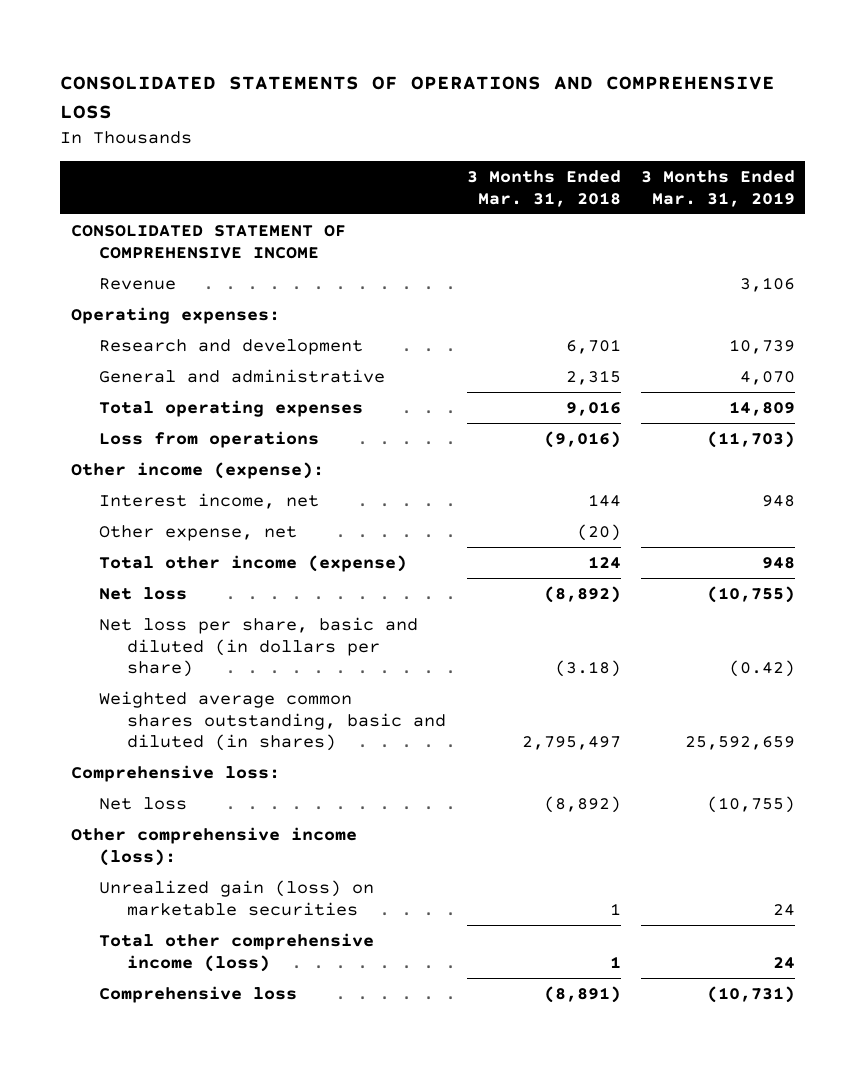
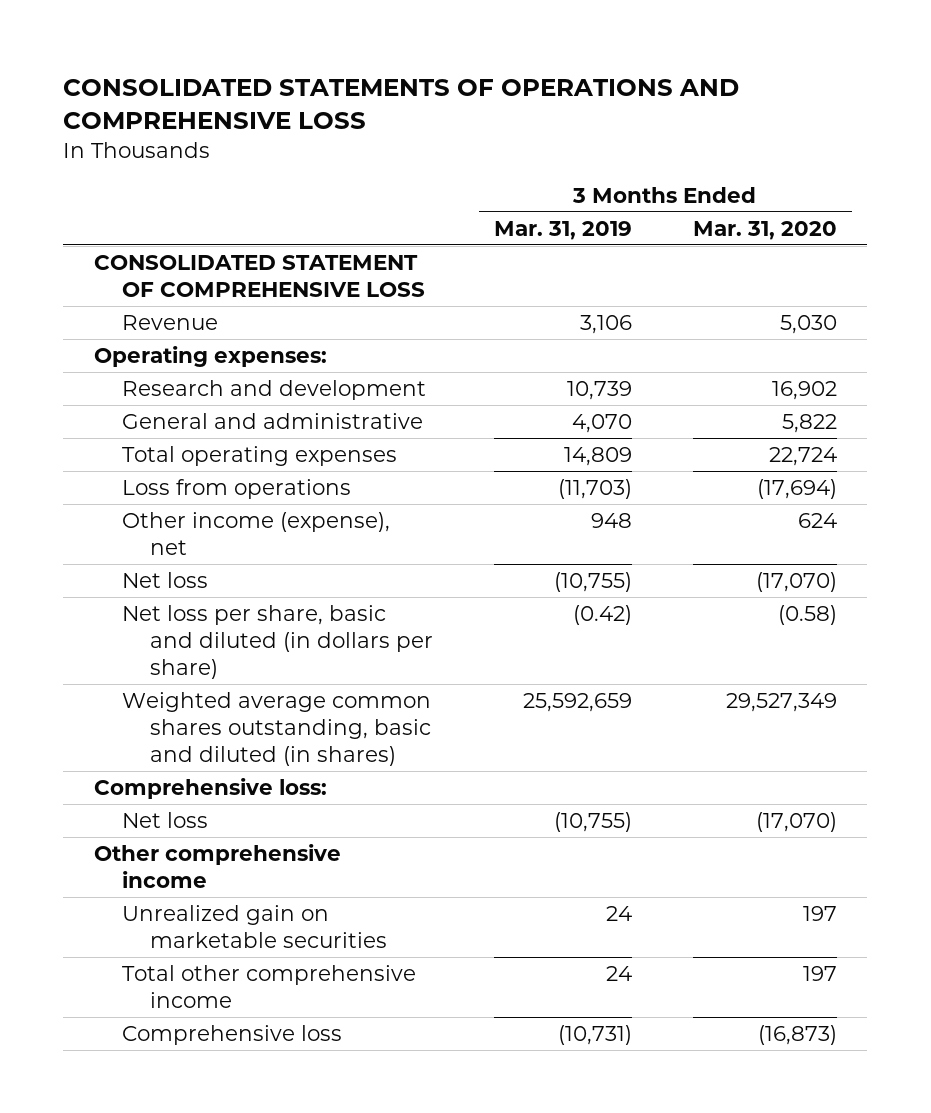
- | 3 Months Ended Mar. 31, 2018 | 3 Months Ended Mar. 31, 2019
+ | 3 Months Ended Mar. 31, 2019 | 3 Months Ended Mar. 31, 2020
- CONSOLIDATED STATEMENT OF COMPREHENSIVE INCOME
+ CONSOLIDATED STATEMENT OF COMPREHENSIVE LOSS
- Other income (expense):
- Interest income, net | 144 | 948
- Other expense, net | (20) |
- Total other income (expense) | 124 | 948
+ Other income (expense), net | 948 | 624
- Other comprehensive income (loss):
- Unrealized gain (loss) on marketable securities | 1 | 24
- Total other comprehensive income (loss) | 1 | 24
+ Other comprehensive income
+ Unrealized gain on marketable securities | 24 | 197
+ Total other comprehensive income | 24 | 197

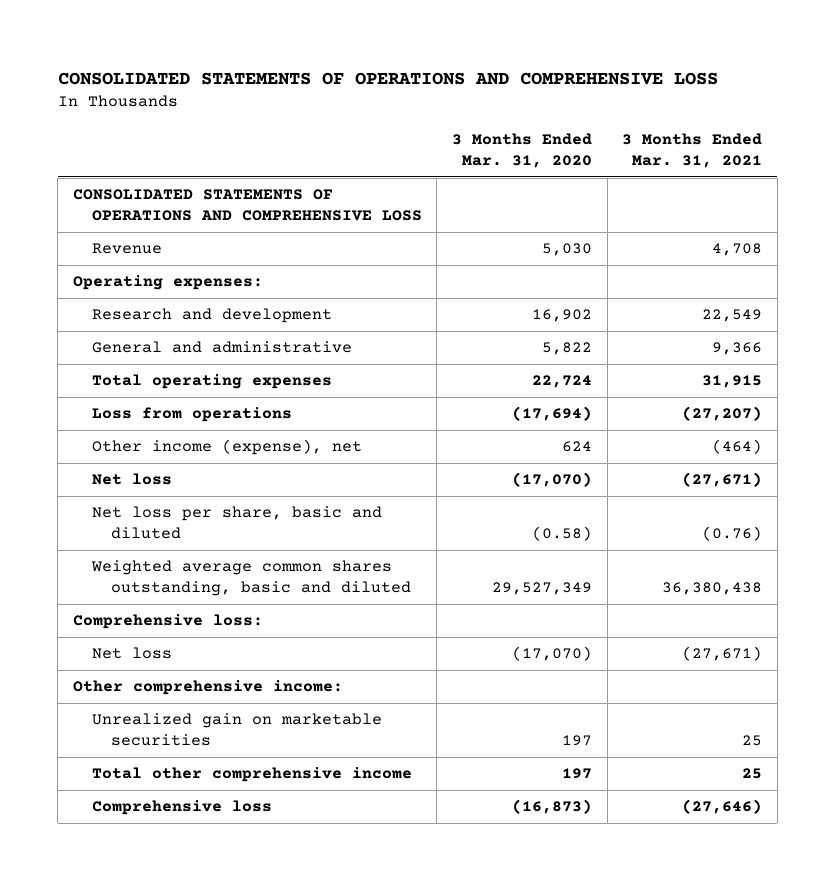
- | 3 Months Ended Mar. 31, 2019 | 3 Months Ended Mar. 31, 2020
+ | 3 Months Ended Mar. 31, 2020 | 3 Months Ended Mar. 31, 2021
- CONSOLIDATED STATEMENT OF COMPREHENSIVE LOSS
+ CONSOLIDATED STATEMENTS OF OPERATIONS AND COMPREHENSIVE LOSS
- Net loss per share, basic and diluted (in dollars per share) | (0.42) | (0.58)
- Weighted average common shares outstanding, basic and diluted (in shares) | 25,592,659 | 29,527,349
+ Net loss per share, basic and diluted | (0.58) | (0.76)
+ Weighted average common shares outstanding, basic and diluted | 29,527,349 | 36,380,438
- Other comprehensive income
+ Other comprehensive income:

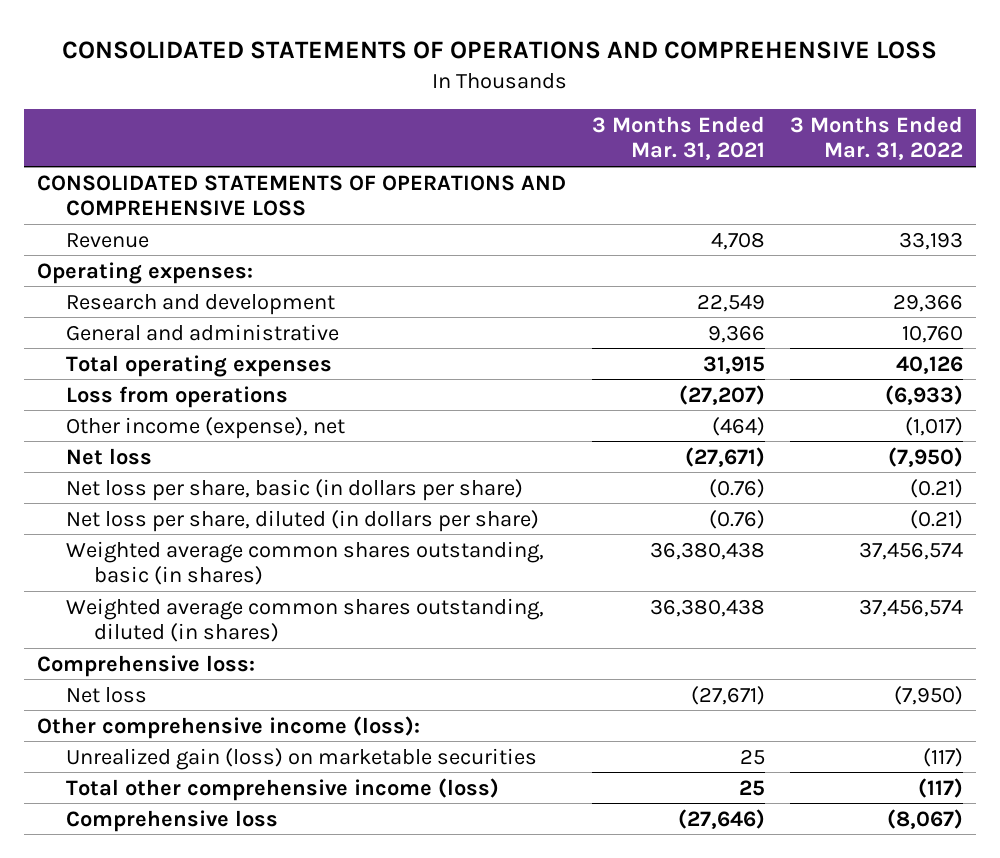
- | 3 Months Ended Mar. 31, 2020 | 3 Months Ended Mar. 31, 2021
+ | 3 Months Ended Mar. 31, 2021 | 3 Months Ended Mar. 31, 2022
- Net loss per share, basic and diluted | (0.58) | (0.76)
- Weighted average common shares outstanding, basic and diluted | 29,527,349 | 36,380,438
+ Net loss per share, basic (in dollars per share) | (0.76) | (0.21)
+ Net loss per share, diluted (in dollars per share) | (0.76) | (0.21)
+ Weighted average common shares outstanding, basic (in shares) | 36,380,438 | 37,456,574
+ Weighted average common shares outstanding, diluted (in shares) | 36,380,438 | 37,456,574
- Other comprehensive income:
- Unrealized gain on marketable securities | 197 | 25
- Total other comprehensive income | 197 | 25
+ Other comprehensive income (loss):
+ Unrealized gain (loss) on marketable securities | 25 | (117)
+ Total other comprehensive income (loss) | 25 | (117)

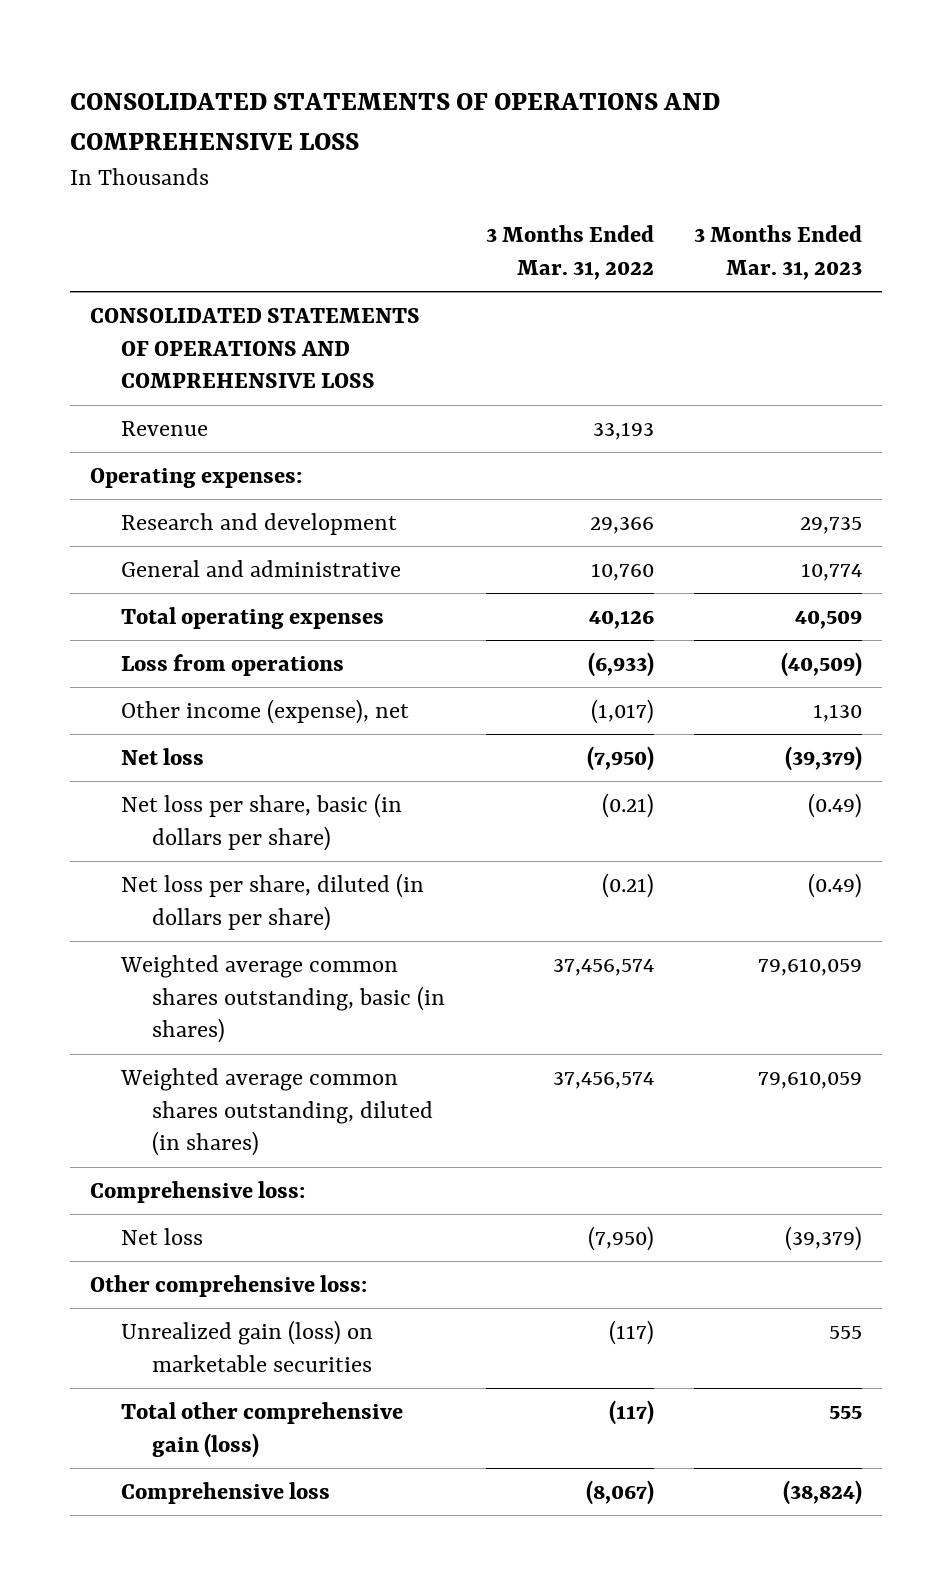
- | 3 Months Ended Mar. 31, 2021 | 3 Months Ended Mar. 31, 2022
+ | 3 Months Ended Mar. 31, 2022 | 3 Months Ended Mar. 31, 2023
- Other comprehensive income (loss):
+ Other comprehensive loss:
- Total other comprehensive income (loss) | 25 | (117)
+ Total other comprehensive gain (loss) | (117) | 555

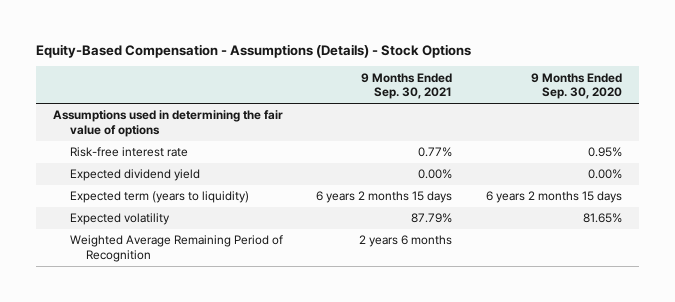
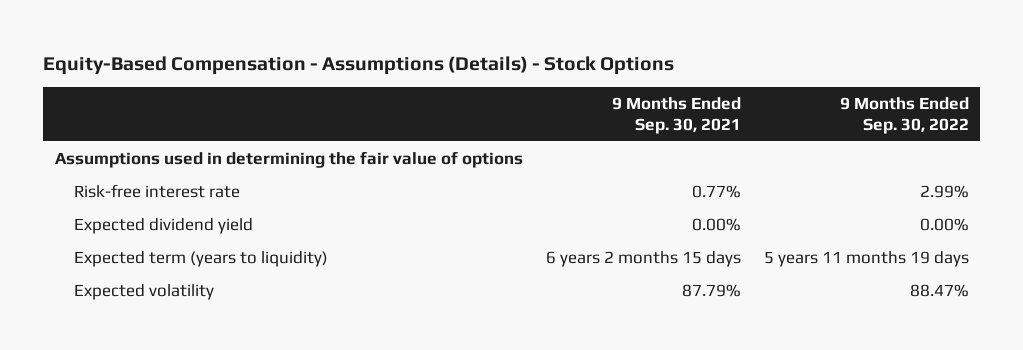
- | 9 Months Ended Sep. 30, 2021 | 9 Months Ended Sep. 30, 2020
+ | 9 Months Ended Sep. 30, 2021 | 9 Months Ended Sep. 30, 2022
- Weighted Average Remaining Period of Recognition | 2 years 6 months |

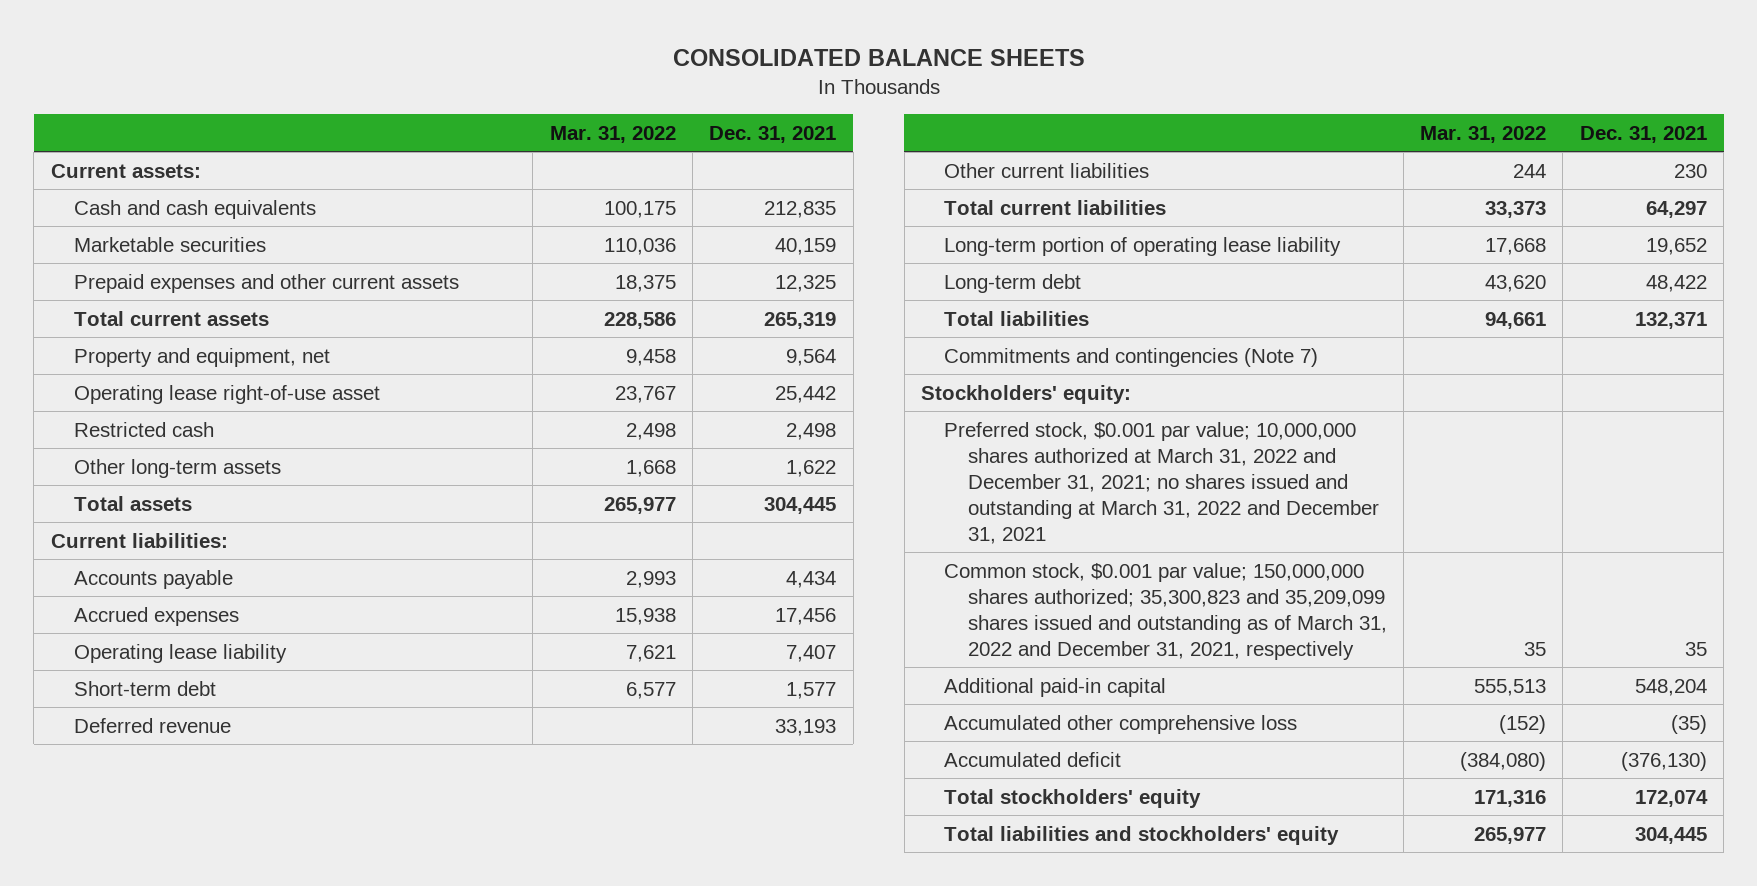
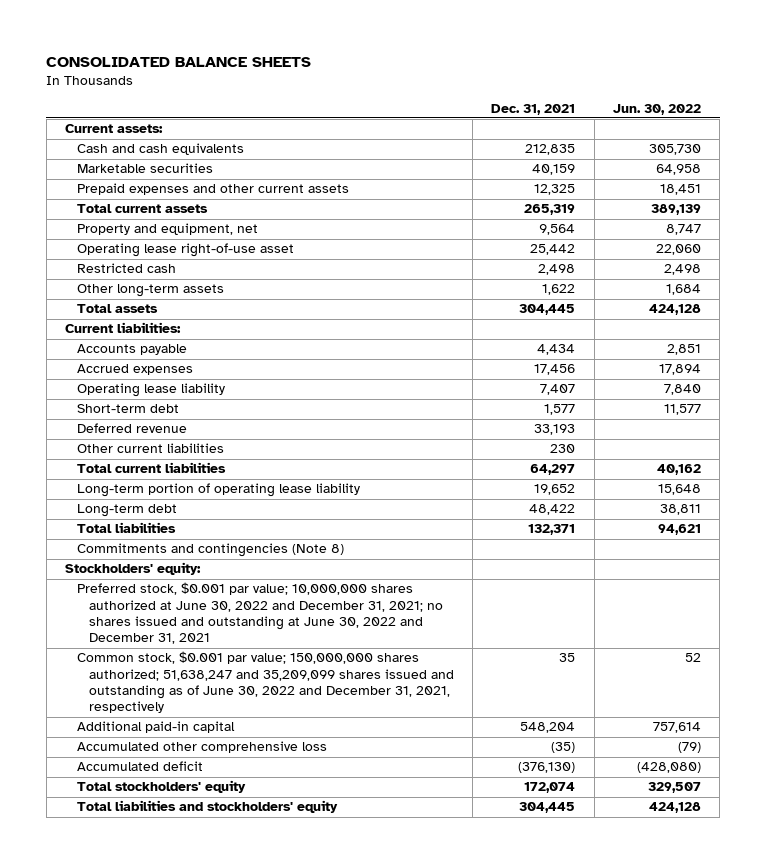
- | Mar. 31, 2022 | Dec. 31, 2021
+ | Dec. 31, 2021 | Jun. 30, 2022
- Commitments and contingencies (Note 7)
+ Commitments and contingencies (Note 8)
- Preferred stock, $0.001 par value; 10,000,000 shares authorized at March 31, 2022 and December 31, 2021; no shares issued and outstanding at March 31, 2022 and December 31, 2021
- Common stock, $0.001 par value; 150,000,000 shares authorized; 35,300,823 and 35,209,099 shares issued and outstanding as of March 31, 2022 and December 31, 2021, respectively | 35 | 35
+ Preferred stock, $0.001 par value; 10,000,000 shares authorized at June 30, 2022 and December 31, 2021; no shares issued and outstanding at June 30, 2022 and December 31, 2021
+ Common stock, $0.001 par value; 150,000,000 shares authorized; 51,638,247 and 35,209,099 shares issued and outstanding as of June 30, 2022 and December 31, 2021, respectively | 35 | 52

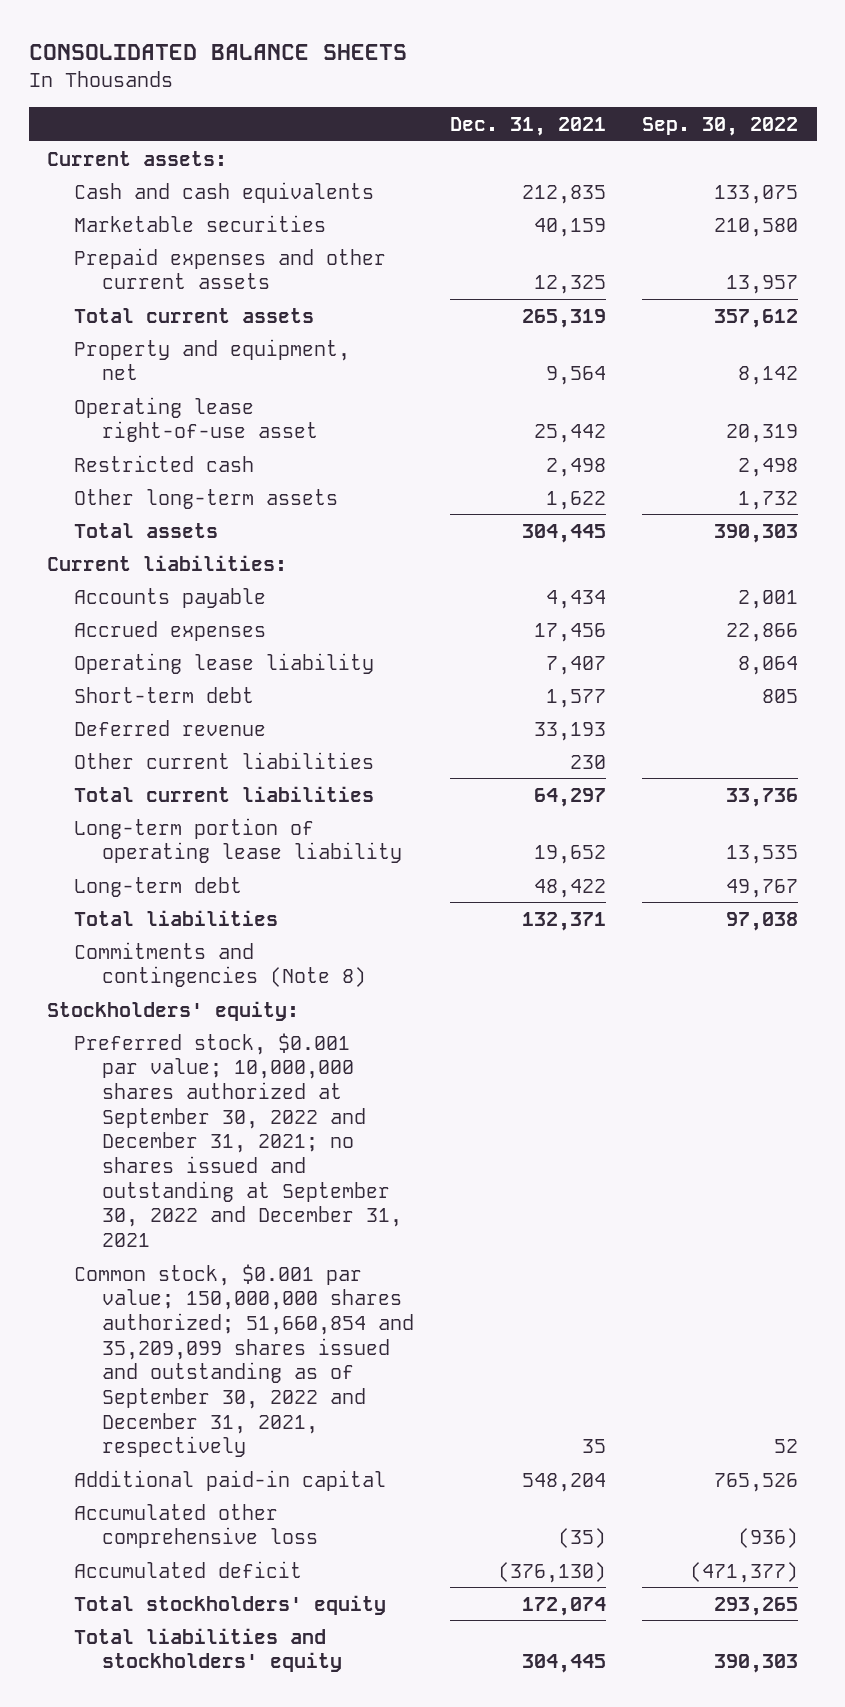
- | Dec. 31, 2021 | Jun. 30, 2022
+ | Dec. 31, 2021 | Sep. 30, 2022
- Preferred stock, $0.001 par value; 10,000,000 shares authorized at June 30, 2022 and December 31, 2021; no shares issued and outstanding at June 30, 2022 and December 31, 2021
- Common stock, $0.001 par value; 150,000,000 shares authorized; 51,638,247 and 35,209,099 shares issued and outstanding as of June 30, 2022 and December 31, 2021, respectively | 35 | 52
+ Preferred stock, $0.001 par value; 10,000,000 shares authorized at September 30, 2022 and December 31, 2021; no shares issued and outstanding at September 30, 2022 and December 31, 2021
+ Common stock, $0.001 par value; 150,000,000 shares authorized; 51,660,854 and 35,209,099 shares issued and outstanding as of September 30, 2022 and December 31, 2021, respectively | 35 | 52

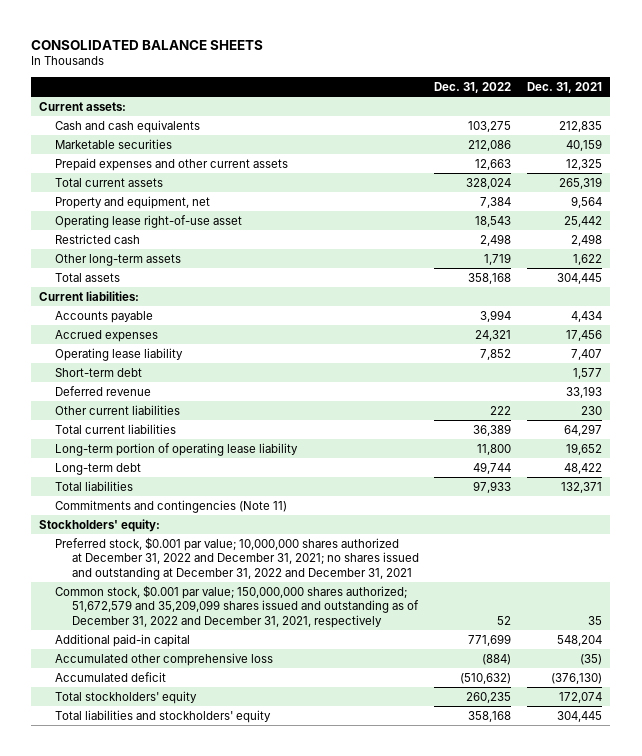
- | Dec. 31, 2021 | Sep. 30, 2022
+ | Dec. 31, 2022 | Dec. 31, 2021
- Commitments and contingencies (Note 8)
+ Commitments and contingencies (Note 11)
- Preferred stock, $0.001 par value; 10,000,000 shares authorized at September 30, 2022 and December 31, 2021; no shares issued and outstanding at September 30, 2022 and December 31, 2021
- Common stock, $0.001 par value; 150,000,000 shares authorized; 51,660,854 and 35,209,099 shares issued and outstanding as of September 30, 2022 and December 31, 2021, respectively | 35 | 52
+ Preferred stock, $0.001 par value; 10,000,000 shares authorized at December 31, 2022 and December 31, 2021; no shares issued and outstanding at December 31, 2022 and December 31, 2021
+ Common stock, $0.001 par value; 150,000,000 shares authorized; 51,672,579 and 35,209,099 shares issued and outstanding as of December 31, 2022 and December 31, 2021, respectively | 52 | 35

